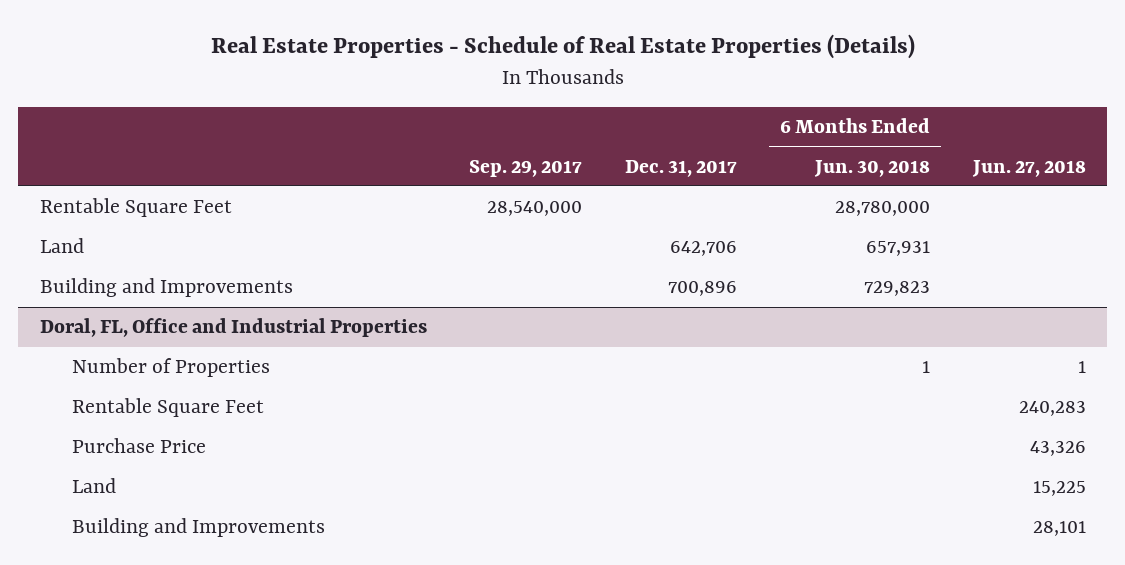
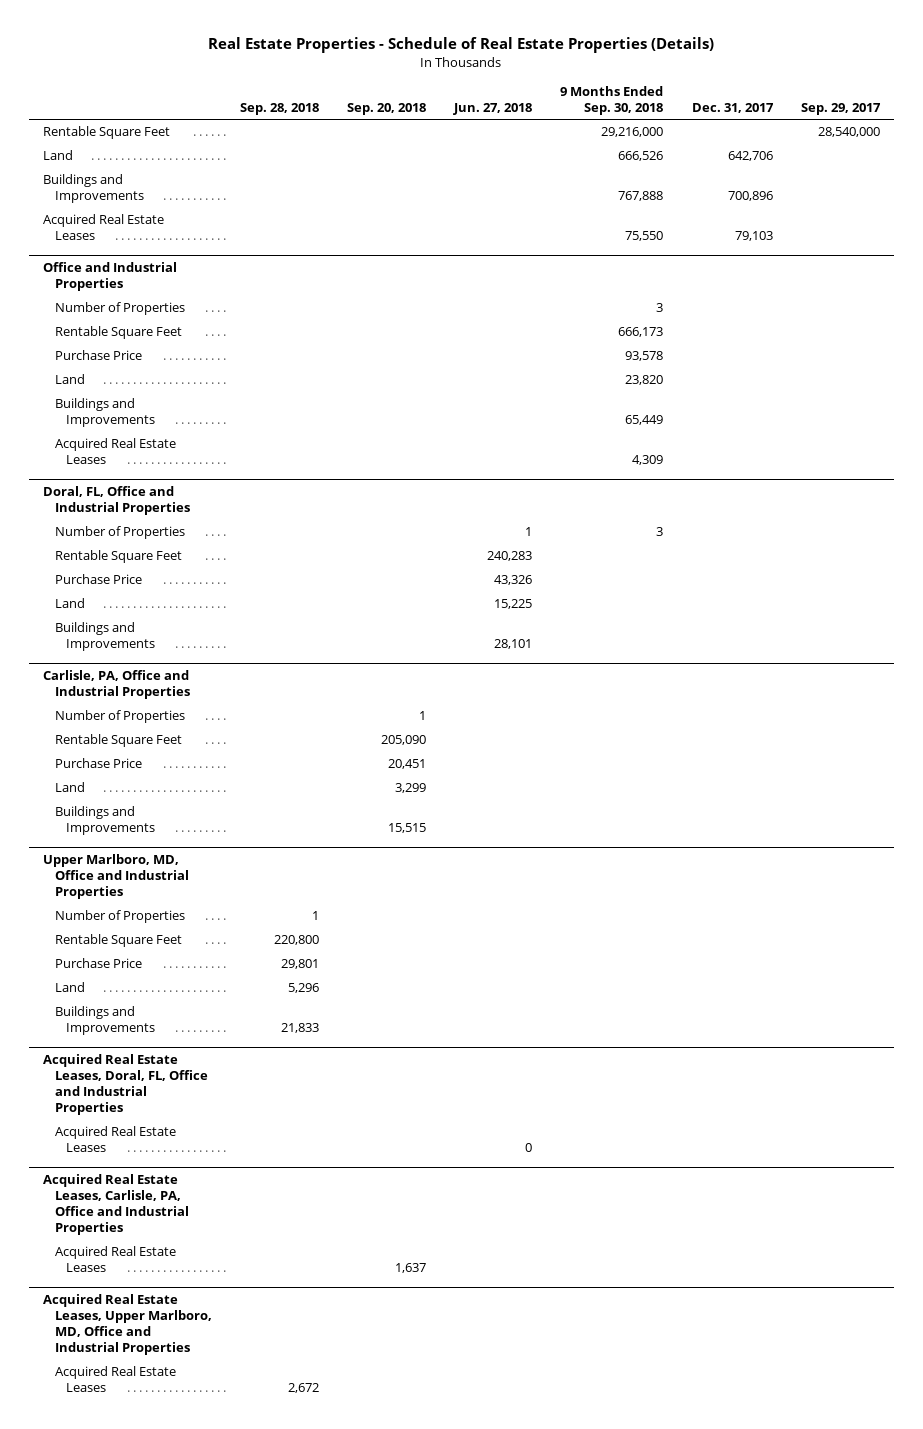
- | Sep. 29, 2017 | Dec. 31, 2017 | 6 Months Ended Jun. 30, 2018 | Jun. 27, 2018
+ | Sep. 28, 2018 | Sep. 20, 2018 | Jun. 27, 2018 | 9 Months Ended Sep. 30, 2018 | Dec. 31, 2017 | Sep. 29, 2017
- Building and Improvements | | 700,896 | 729,823 |
+ Buildings and Improvements | | | | 767,888 | 700,896 |
+ Acquired Real Estate Leases | | | | 75,550 | 79,103 |
+ Office and Industrial Properties
+ Number of Properties | | | | 3 | |
+ Rentable Square Feet | | | | 666,173 | |
+ Purchase Price | | | | 93,578 | |
+ Land | | | | 23,820 | |
+ Buildings and Improvements | | | | 65,449 | |
+ Acquired Real Estate Leases | | | | 4,309 | |
@ Doral, FL, Office and Industrial Properties
- Building and Improvements | | | | 28,101
+ Buildings and Improvements | | | 28,101 | | |
+ Carlisle, PA, Office and Industrial Properties
+ Number of Properties | | 1 | | | |
+ Rentable Square Feet | | 205,090 | | | |
+ Purchase Price | | 20,451 | | | |
+ Land | | 3,299 | | | |
+ Buildings and Improvements | | 15,515 | | | |
+ Upper Marlboro, MD, Office and Industrial Properties
+ Number of Properties | 1 | | | | |
+ Rentable Square Feet | 220,800 | | | | |
+ Purchase Price | 29,801 | | | | |
+ Land | 5,296 | | | | |
+ Buildings and Improvements | 21,833 | | | | |
+ Acquired Real Estate Leases, Doral, FL, Office and Industrial Properties
+ Acquired Real Estate Leases | | | 0 | | |
+ Acquired Real Estate Leases, Carlisle, PA, Office and Industrial Properties
+ Acquired Real Estate Leases | | 1,637 | | | |
+ Acquired Real Estate Leases, Upper Marlboro, MD, Office and Industrial Properties
+ Acquired Real Estate Leases | 2,672 | | | | |

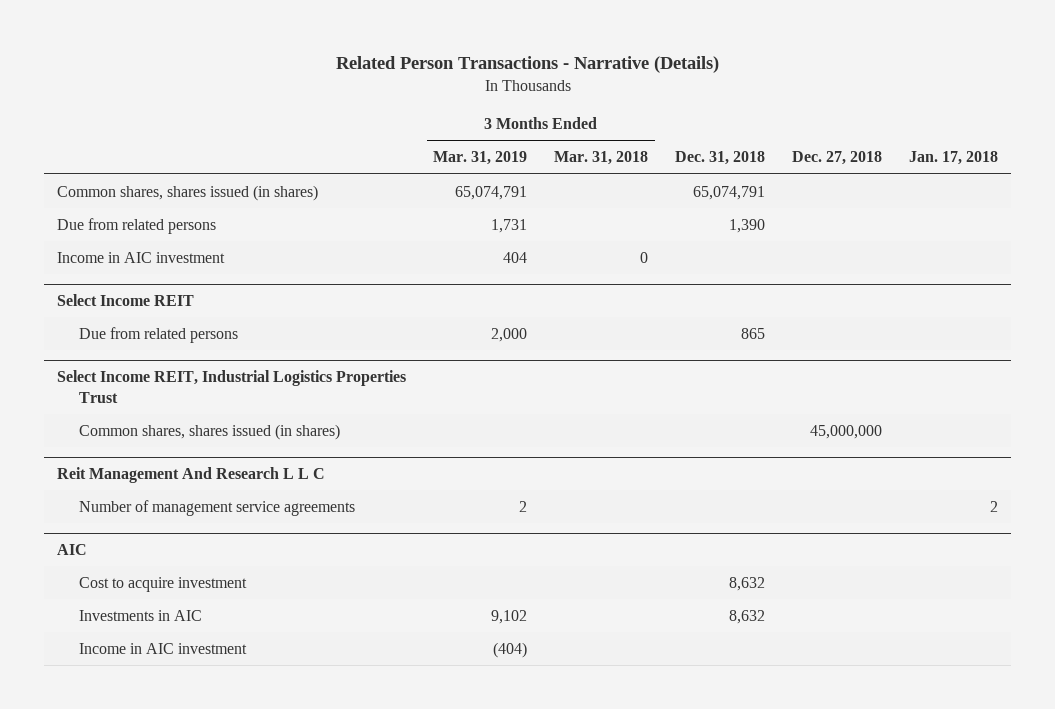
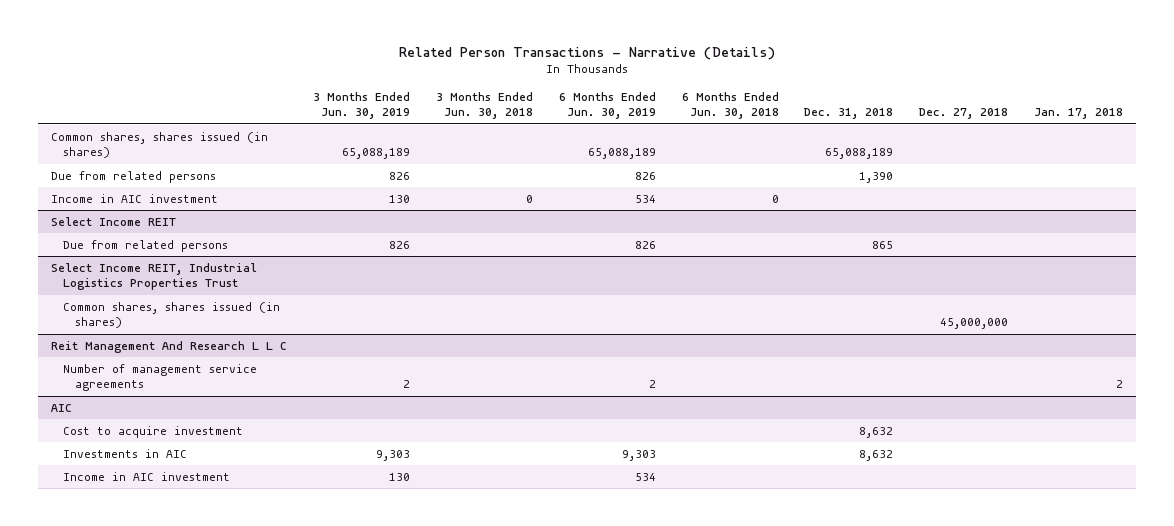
- | 3 Months Ended Mar. 31, 2019 | 3 Months Ended Mar. 31, 2018 | Dec. 31, 2018 | Dec. 27, 2018 | Jan. 17, 2018
+ | 3 Months Ended Jun. 30, 2019 | 3 Months Ended Jun. 30, 2018 | 6 Months Ended Jun. 30, 2019 | 6 Months Ended Jun. 30, 2018 | Dec. 31, 2018 | Dec. 27, 2018 | Jan. 17, 2018
- Common shares, shares issued (in shares) | 65,074,791 | | 65,074,791 | |
+ Common shares, shares issued (in shares) | 65,088,189 | | 65,088,189 | | 65,088,189 | |

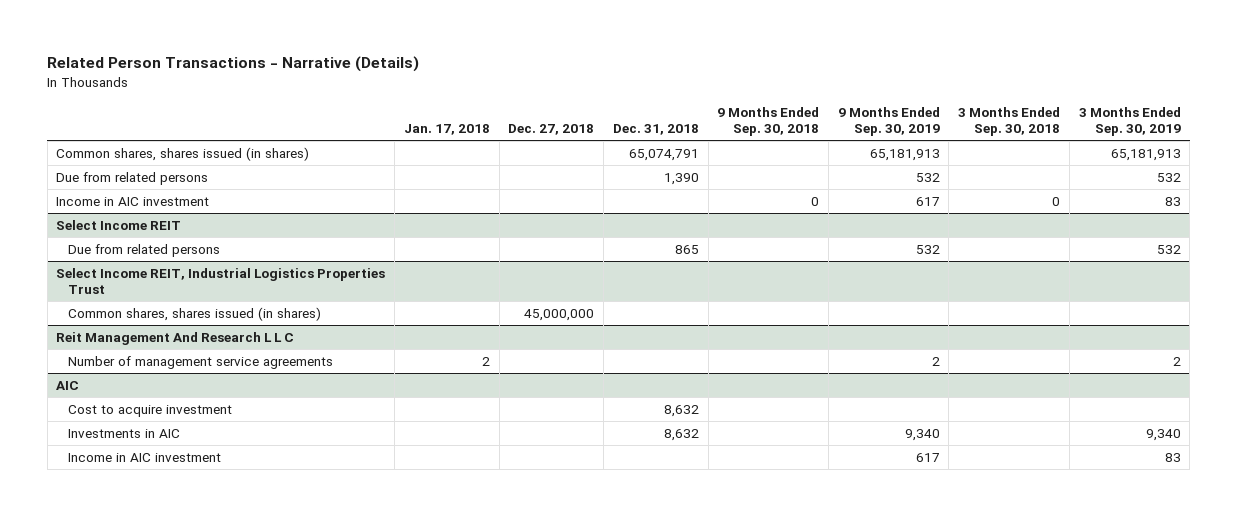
- | 3 Months Ended Jun. 30, 2019 | 3 Months Ended Jun. 30, 2018 | 6 Months Ended Jun. 30, 2019 | 6 Months Ended Jun. 30, 2018 | Dec. 31, 2018 | Dec. 27, 2018 | Jan. 17, 2018
+ | Jan. 17, 2018 | Dec. 27, 2018 | Dec. 31, 2018 | 9 Months Ended Sep. 30, 2018 | 9 Months Ended Sep. 30, 2019 | 3 Months Ended Sep. 30, 2018 | 3 Months Ended Sep. 30, 2019
- Common shares, shares issued (in shares) | 65,088,189 | | 65,088,189 | | 65,088,189 | |
+ Common shares, shares issued (in shares) | | | 65,074,791 | | 65,181,913 | | 65,181,913

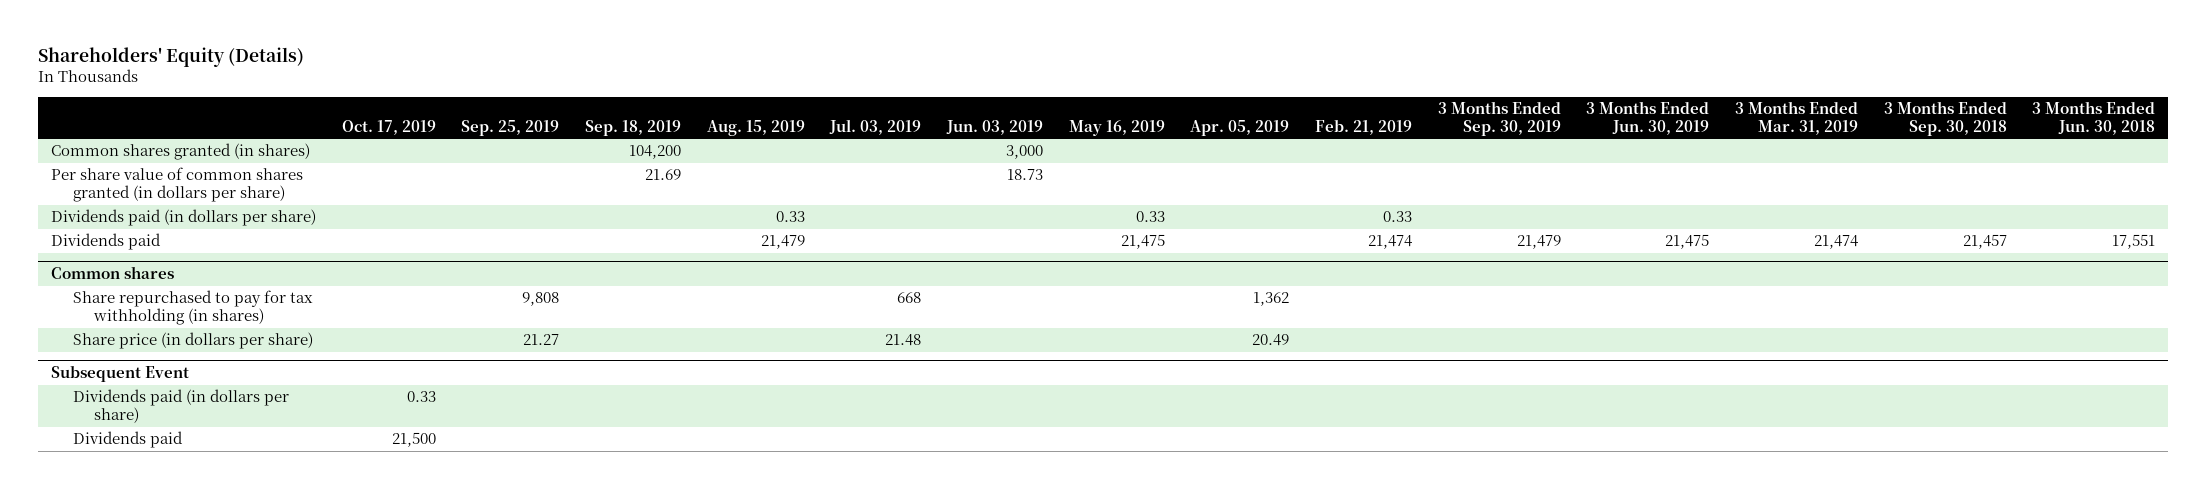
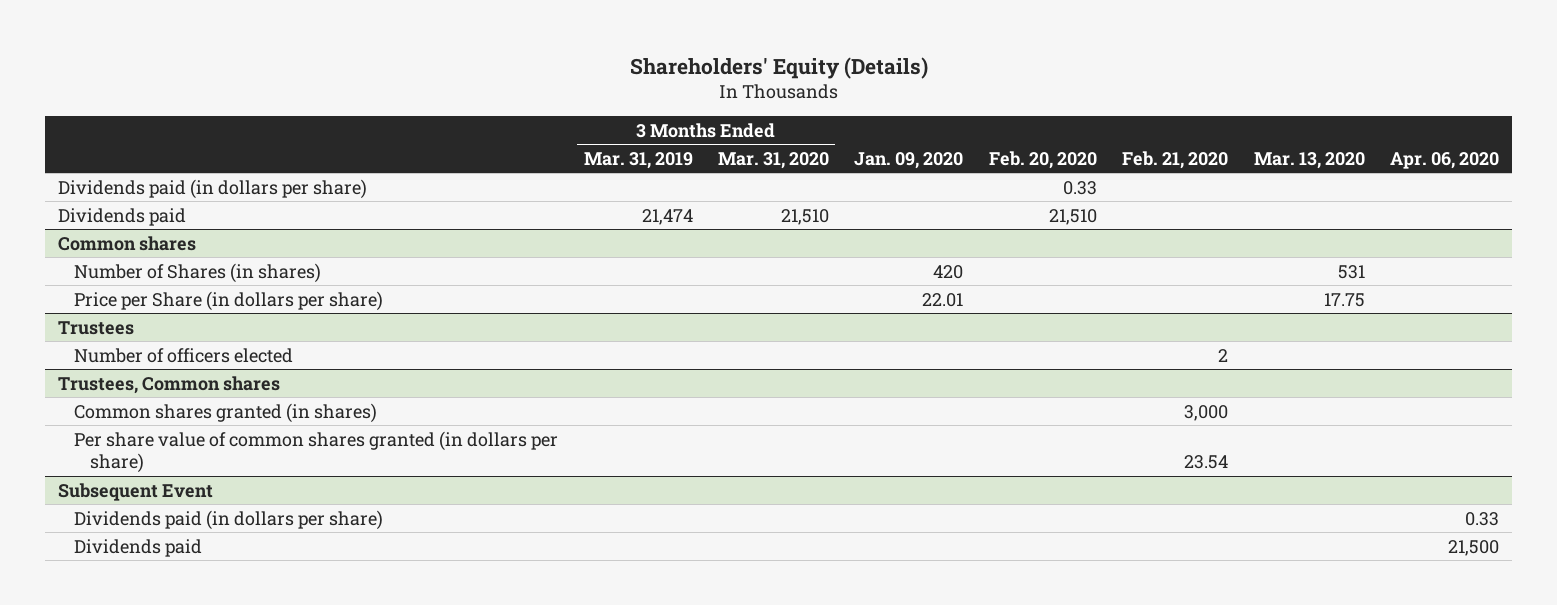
- | Oct. 17, 2019 | Sep. 25, 2019 | Sep. 18, 2019 | Aug. 15, 2019 | Jul. 03, 2019 | Jun. 03, 2019 | May 16, 2019 | Apr. 05, 2019 | Feb. 21, 2019 | 3 Months Ended Sep. 30, 2019 | 3 Months Ended Jun. 30, 2019 | 3 Months Ended Mar. 31, 2019 | 3 Months Ended Sep. 30, 2018 | 3 Months Ended Jun. 30, 2018
+ | 3 Months Ended Mar. 31, 2019 | 3 Months Ended Mar. 31, 2020 | Jan. 09, 2020 | Feb. 20, 2020 | Feb. 21, 2020 | Mar. 13, 2020 | Apr. 06, 2020
- Common shares granted (in shares) | | | 104,200 | | | 3,000 | | | | | | | |
- Per share value of common shares granted (in dollars per share) | | | 21.69 | | | 18.73 | | | | | | | |
@ Common shares
- Share repurchased to pay for tax withholding (in shares) | | 9,808 | | | 668 | | | 1,362 | | | | | |
- Share price (in dollars per share) | | 21.27 | | | 21.48 | | | 20.49 | | | | | |
+ Number of Shares (in shares) | | | 420 | | | 531 |
+ Price per Share (in dollars per share) | | | 22.01 | | | 17.75 |
+ Trustees
+ Number of officers elected | | | | | 2 | |
+ Trustees, Common shares
+ Common shares granted (in shares) | | | | | 3,000 | |
+ Per share value of common shares granted (in dollars per share) | | | | | 23.54 | |

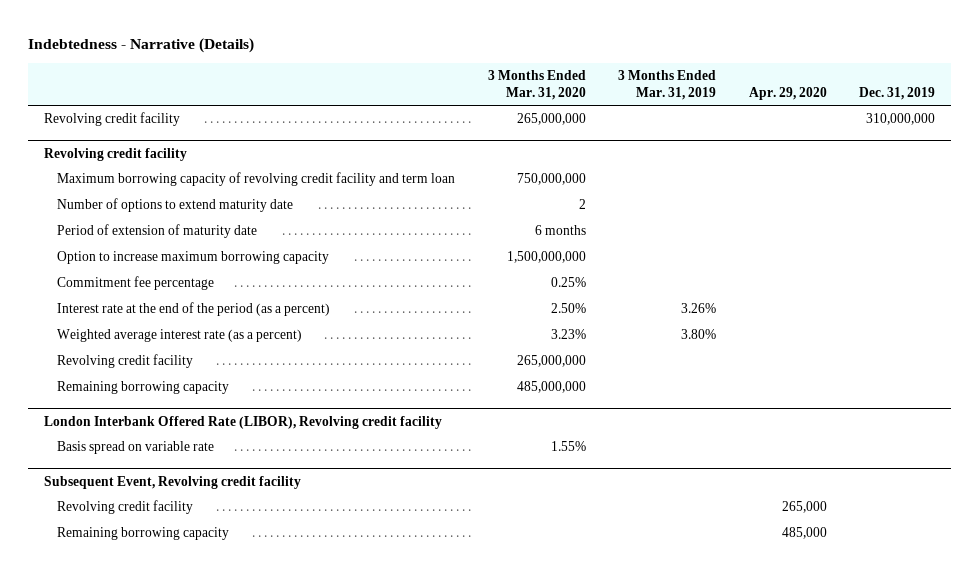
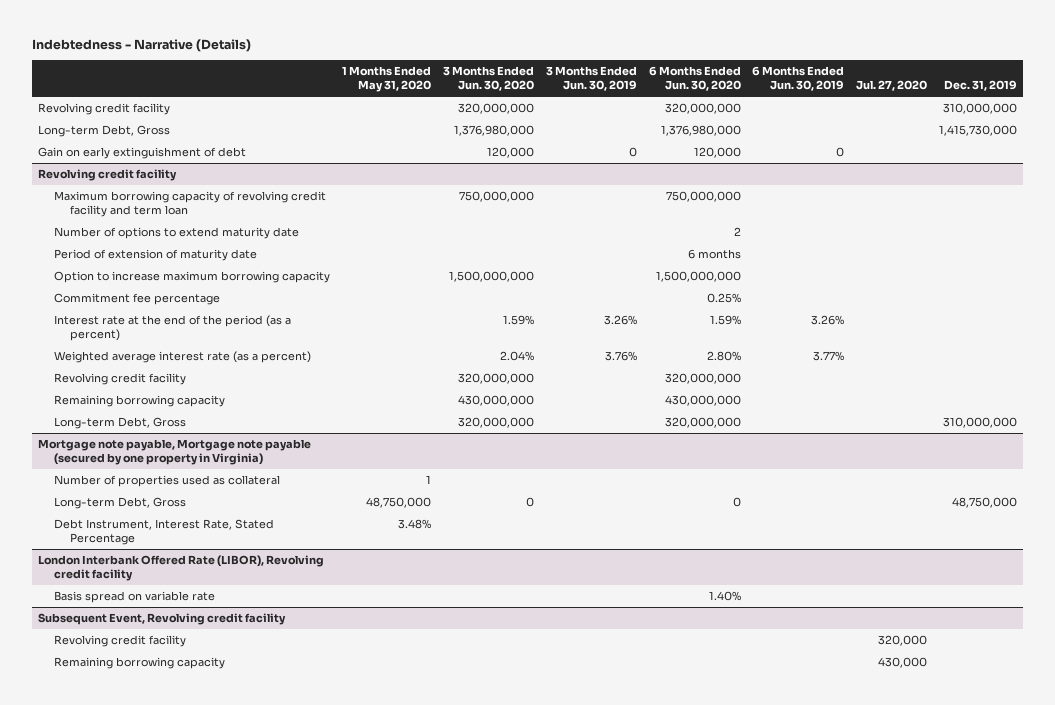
- | 3 Months Ended Mar. 31, 2020 | 3 Months Ended Mar. 31, 2019 | Apr. 29, 2020 | Dec. 31, 2019
+ | 1 Months Ended May 31, 2020 | 3 Months Ended Jun. 30, 2020 | 3 Months Ended Jun. 30, 2019 | 6 Months Ended Jun. 30, 2020 | 6 Months Ended Jun. 30, 2019 | Jul. 27, 2020 | Dec. 31, 2019
+ Long-term Debt, Gross | | 1,376,980,000 | | 1,376,980,000 | | | 1,415,730,000
+ Gain on early extinguishment of debt | | 120,000 | 0 | 120,000 | 0 | |
@ Revolving credit facility
+ Long-term Debt, Gross | | 320,000,000 | | 320,000,000 | | | 310,000,000
+ Mortgage note payable, Mortgage note payable (secured by one property in Virginia)
+ Number of properties used as collateral | 1 | | | | | |
+ Long-term Debt, Gross | 48,750,000 | 0 | | 0 | | | 48,750,000
+ Debt Instrument, Interest Rate, Stated Percentage | 3.48% | | | | | |

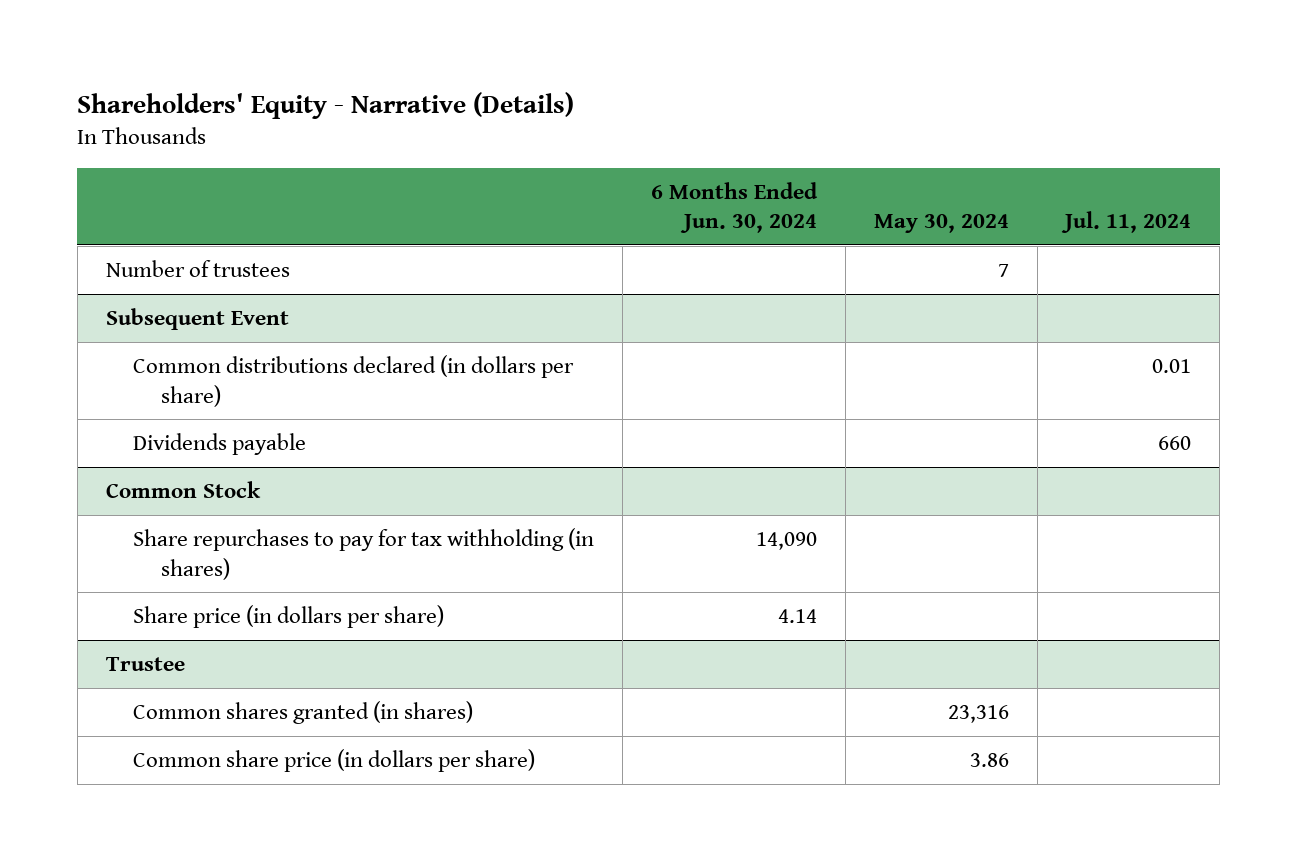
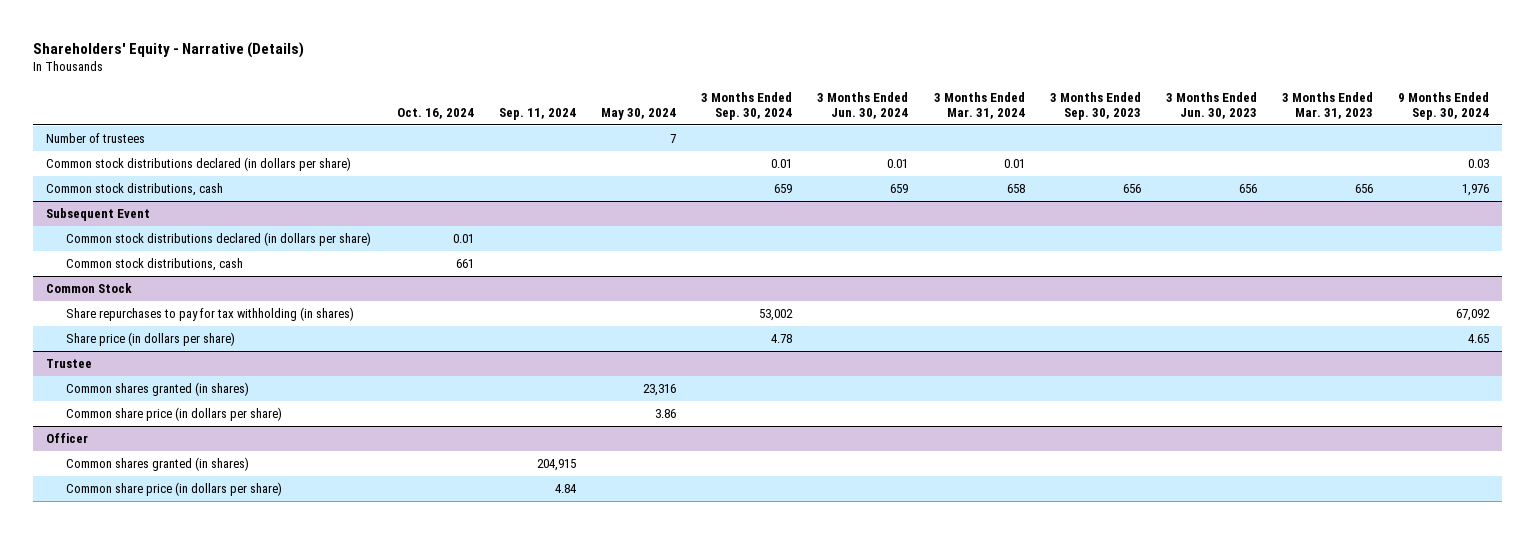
- | 6 Months Ended Jun. 30, 2024 | May 30, 2024 | Jul. 11, 2024
+ | Oct. 16, 2024 | Sep. 11, 2024 | May 30, 2024 | 3 Months Ended Sep. 30, 2024 | 3 Months Ended Jun. 30, 2024 | 3 Months Ended Mar. 31, 2024 | 3 Months Ended Sep. 30, 2023 | 3 Months Ended Jun. 30, 2023 | 3 Months Ended Mar. 31, 2023 | 9 Months Ended Sep. 30, 2024
+ Common stock distributions declared (in dollars per share) | | | | 0.01 | 0.01 | 0.01 | | | | 0.03
+ Common stock distributions, cash | | | | 659 | 659 | 658 | 656 | 656 | 656 | 1,976
@ Subsequent Event
- Common distributions declared (in dollars per share) | | | 0.01
- Dividends payable | | | 660
+ Common stock distributions declared (in dollars per share) | 0.01 | | | | | | | | |
+ Common stock distributions, cash | 661 | | | | | | | | |
+ Officer
+ Common shares granted (in shares) | | 204,915 | | | | | | | |
+ Common share price (in dollars per share) | | 4.84 | | | | | | | |

